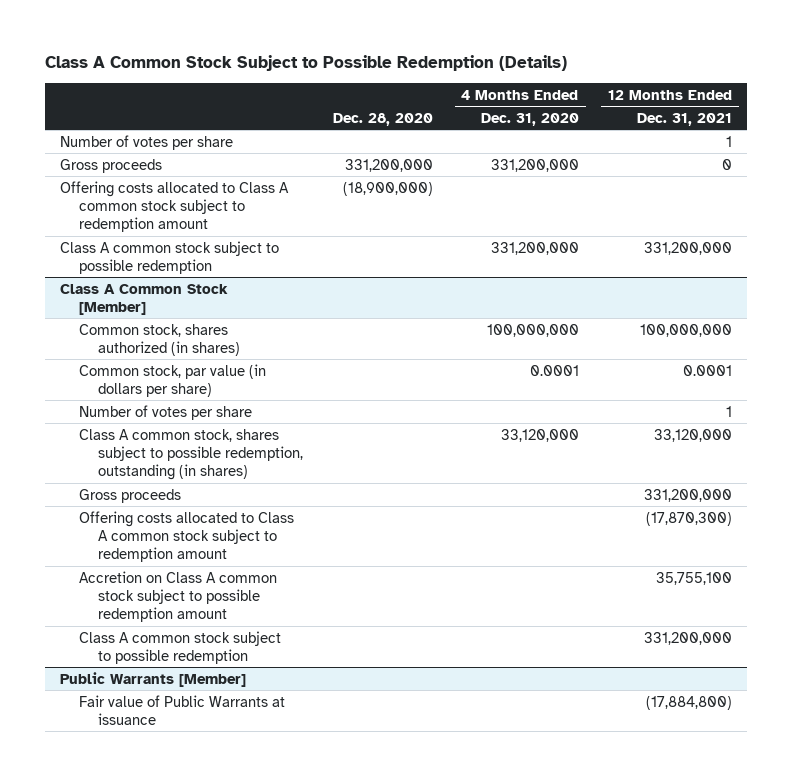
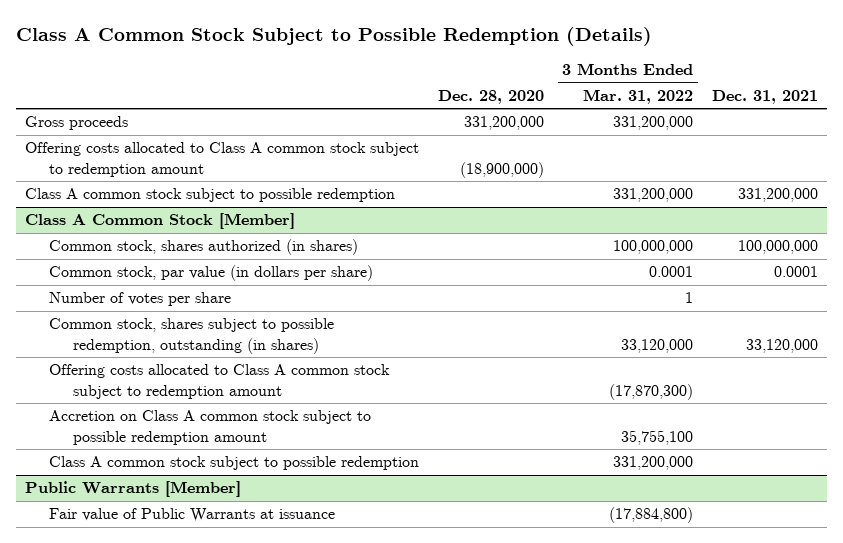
- | Dec. 28, 2020 | 4 Months Ended Dec. 31, 2020 | 12 Months Ended Dec. 31, 2021
+ | Dec. 28, 2020 | 3 Months Ended Mar. 31, 2022 | Dec. 31, 2021
- Number of votes per share | | | 1
@ Class A Common Stock [Member]
- Class A common stock, shares subject to possible redemption, outstanding (in shares) | | 33,120,000 | 33,120,000
- Gross proceeds | | | 331,200,000
+ Common stock, shares subject to possible redemption, outstanding (in shares) | | 33,120,000 | 33,120,000

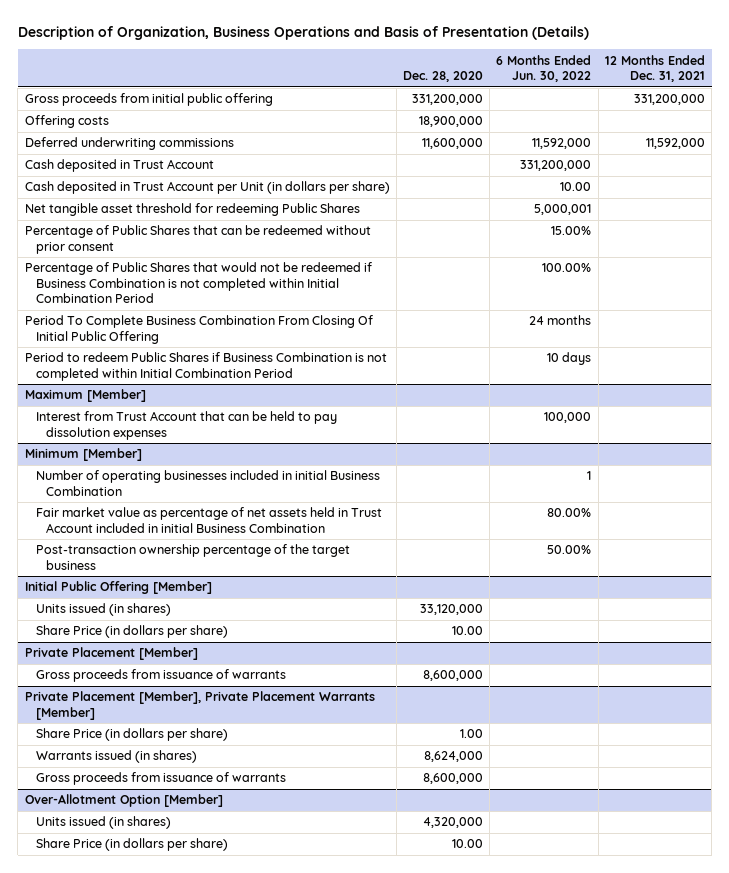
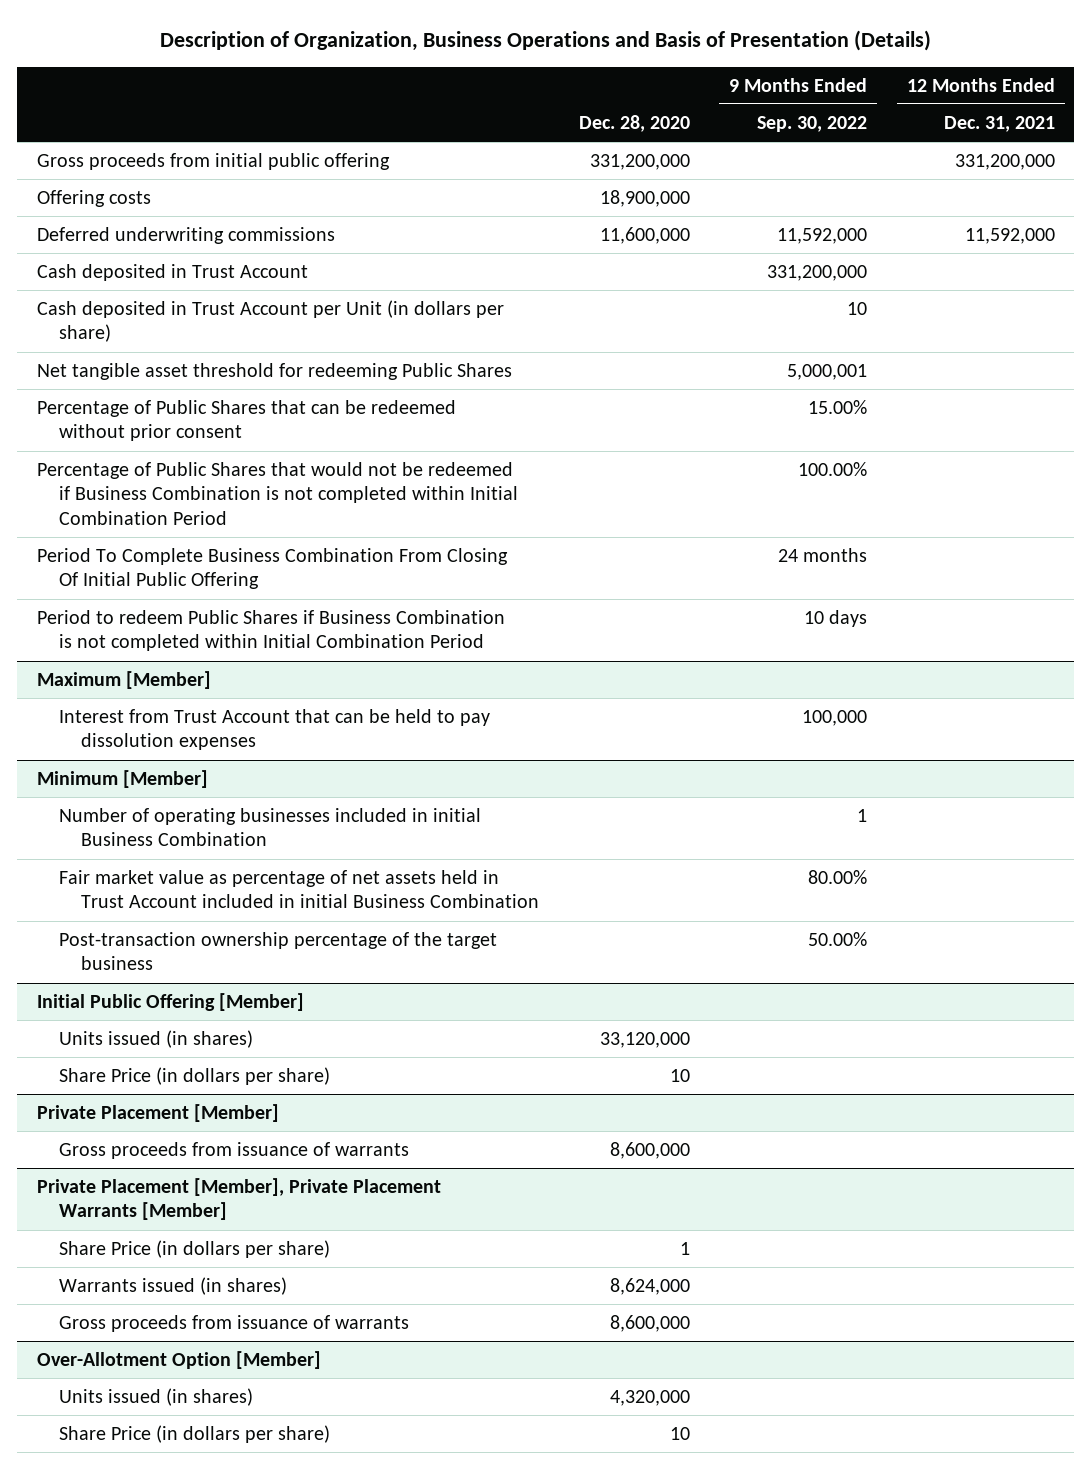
- | Dec. 28, 2020 | 6 Months Ended Jun. 30, 2022 | 12 Months Ended Dec. 31, 2021
+ | Dec. 28, 2020 | 9 Months Ended Sep. 30, 2022 | 12 Months Ended Dec. 31, 2021
@ Initial Public Offering [Member]
- Share Price (in dollars per share) | 10.00 | |
+ Share Price (in dollars per share) | 10 | |
@ Private Placement [Member], Private Placement Warrants [Member]
- Share Price (in dollars per share) | 1.00 | |
+ Share Price (in dollars per share) | 1 | |
@ Over-Allotment Option [Member]
- Share Price (in dollars per share) | 10.00 | |
+ Share Price (in dollars per share) | 10 | |

